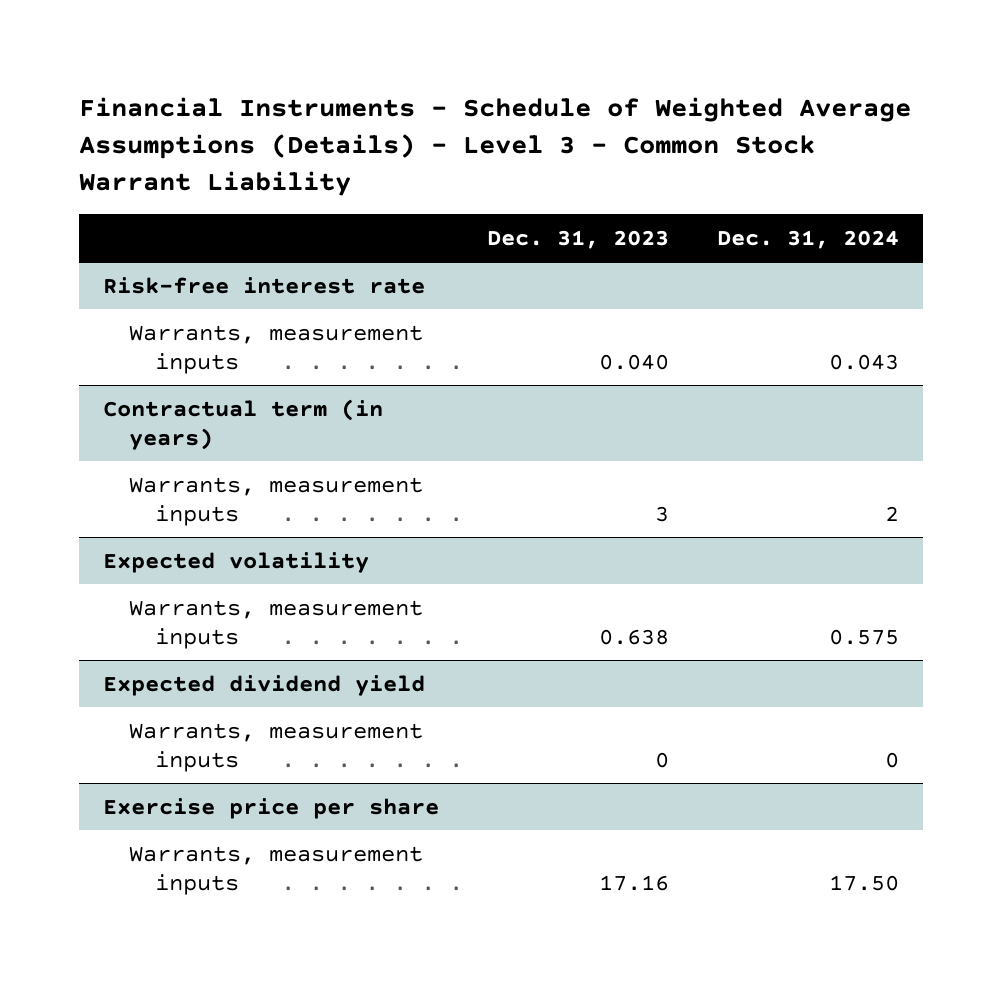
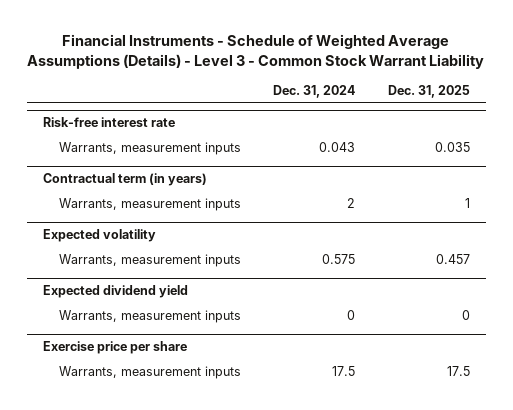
- | Dec. 31, 2023 | Dec. 31, 2024
+ | Dec. 31, 2024 | Dec. 31, 2025
@ Exercise price per share
- Warrants, measurement inputs | 17.16 | 17.50
+ Warrants, measurement inputs | 17.5 | 17.5

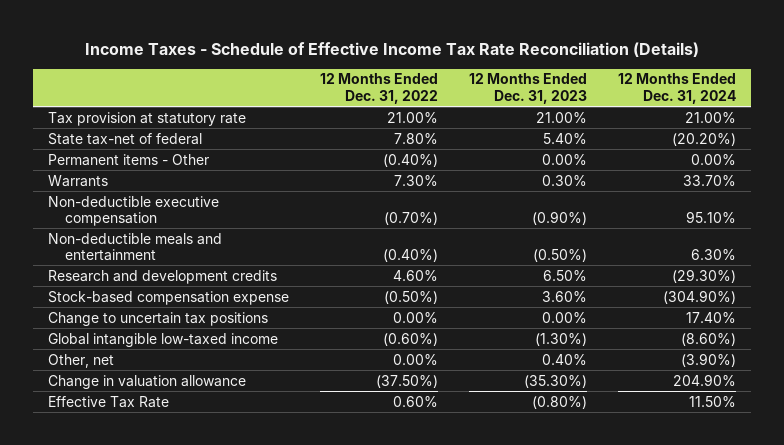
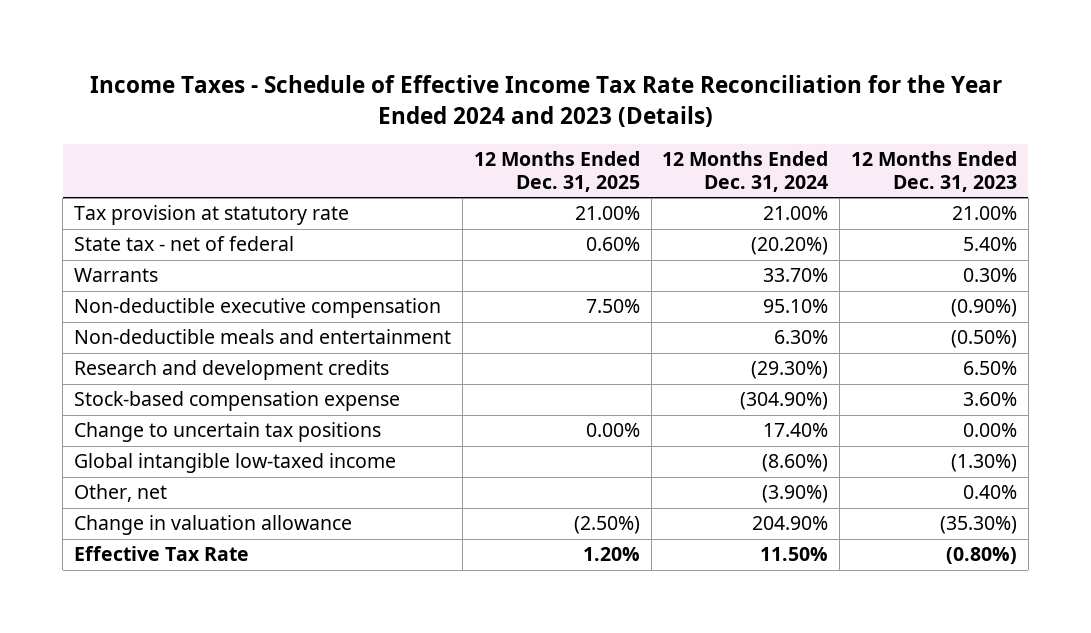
- Income Taxes - Schedule of Effective Income Tax Rate Reconciliation (Details)
+ Income Taxes - Schedule of Effective Income Tax Rate Reconciliation for the Year Ended 2024 and 2023 (Details)
- | 12 Months Ended Dec. 31, 2022 | 12 Months Ended Dec. 31, 2023 | 12 Months Ended Dec. 31, 2024
+ | 12 Months Ended Dec. 31, 2025 | 12 Months Ended Dec. 31, 2024 | 12 Months Ended Dec. 31, 2023
- State tax-net of federal | 7.80% | 5.40% | (20.20%)
- Permanent items - Other | (0.40%) | 0.00% | 0.00%
+ State tax - net of federal | 0.60% | (20.20%) | 5.40%

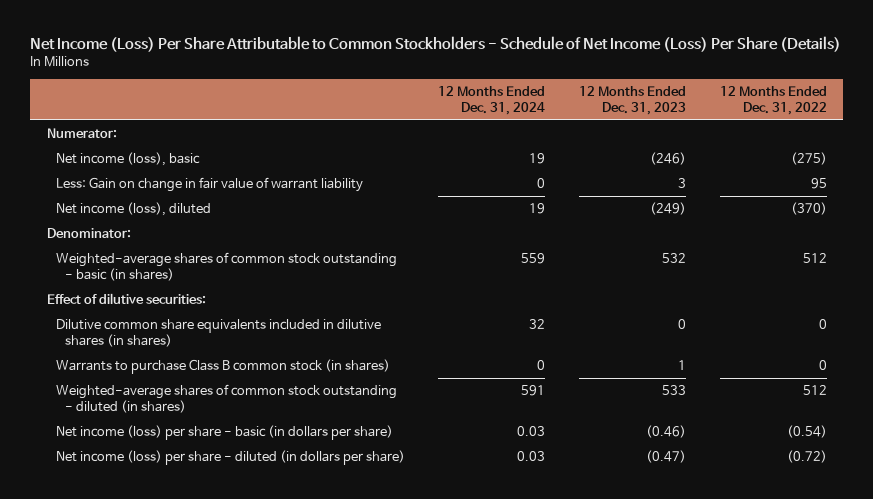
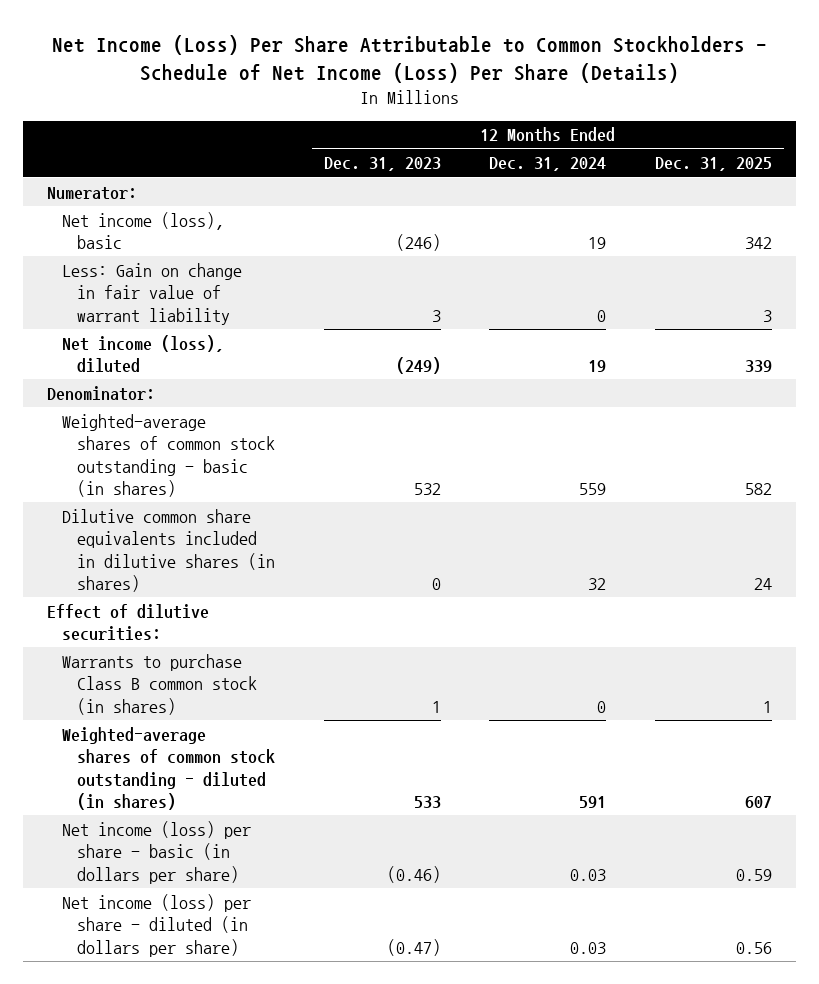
- | 12 Months Ended Dec. 31, 2024 | 12 Months Ended Dec. 31, 2023 | 12 Months Ended Dec. 31, 2022
+ | 12 Months Ended Dec. 31, 2023 | 12 Months Ended Dec. 31, 2024 | 12 Months Ended Dec. 31, 2025
moved down: Effect of dilutive securities:

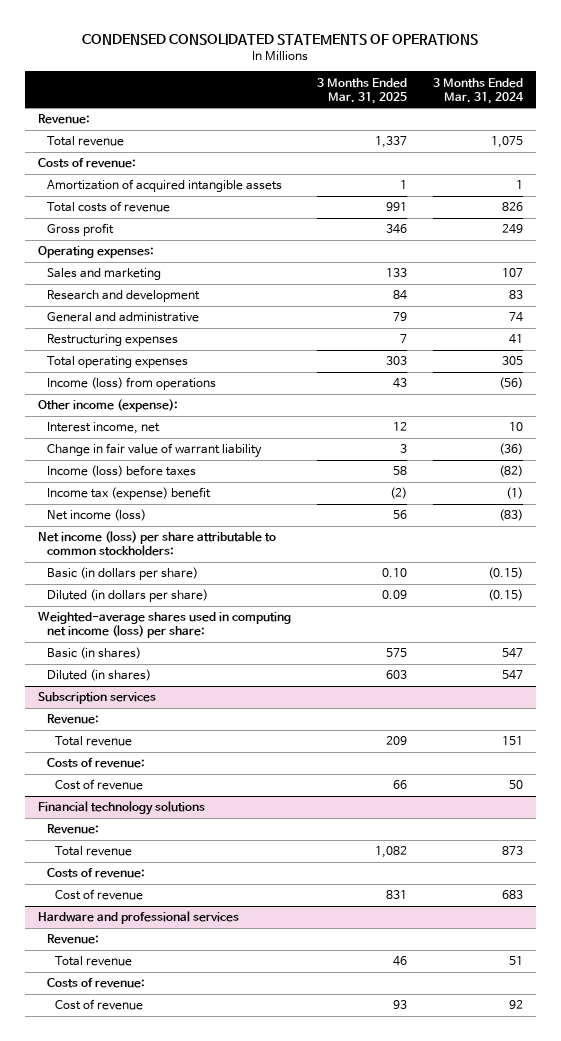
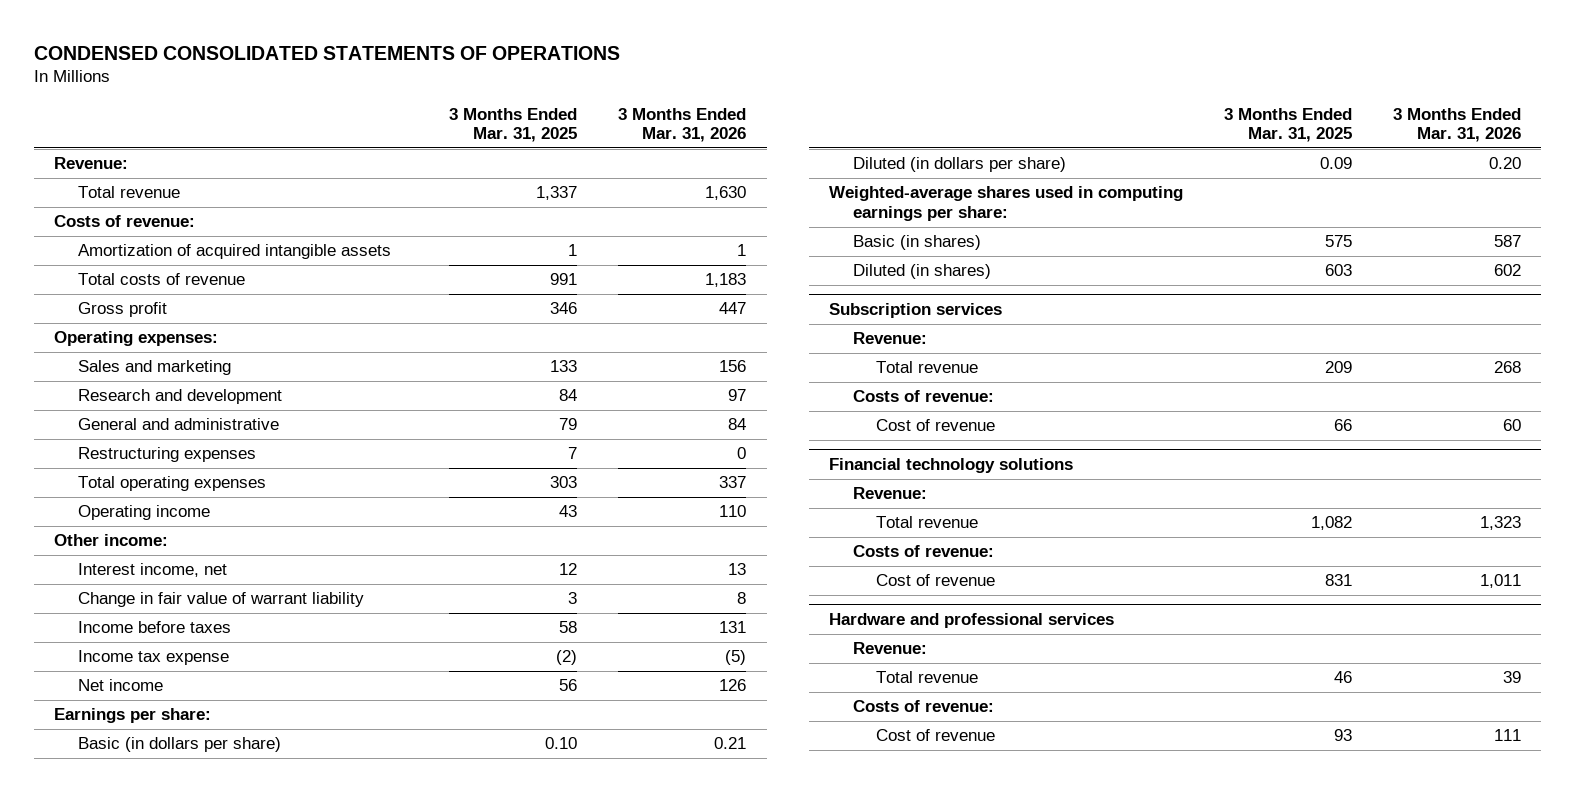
- | 3 Months Ended Mar. 31, 2025 | 3 Months Ended Mar. 31, 2024
+ | 3 Months Ended Mar. 31, 2025 | 3 Months Ended Mar. 31, 2026
- Income (loss) from operations | 43 | (56)
- Other income (expense):
+ Operating income | 43 | 110
+ Other income:
- Income (loss) before taxes | 58 | (82)
- Income tax (expense) benefit | (2) | (1)
- Net income (loss) | 56 | (83)
- Net income (loss) per share attributable to common stockholders:
+ Income before taxes | 58 | 131
+ Income tax expense | (2) | (5)
+ Net income | 56 | 126
+ Earnings per share:
- Weighted-average shares used in computing net income (loss) per share:
+ Weighted-average shares used in computing earnings per share:

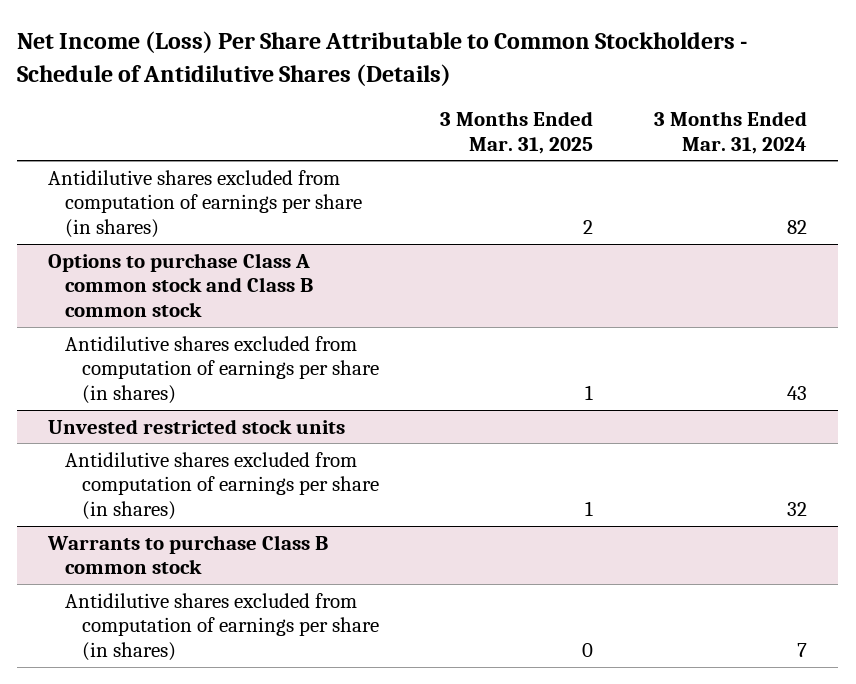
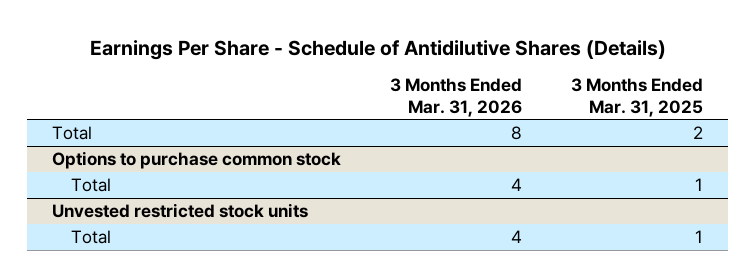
- Net Income (Loss) Per Share Attributable to Common Stockholders - Schedule of Antidilutive Shares (Details)
+ Earnings Per Share - Schedule of Antidilutive Shares (Details)
- | 3 Months Ended Mar. 31, 2025 | 3 Months Ended Mar. 31, 2024
+ | 3 Months Ended Mar. 31, 2026 | 3 Months Ended Mar. 31, 2025
- Antidilutive shares excluded from computation of earnings per share (in shares) | 2 | 82
- Options to purchase Class A common stock and Class B common stock
- Antidilutive shares excluded from computation of earnings per share (in shares) | 1 | 43
+ Total | 8 | 2
+ Options to purchase common stock
+ Total | 4 | 1
@ Unvested restricted stock units
- Antidilutive shares excluded from computation of earnings per share (in shares) | 1 | 32
- Warrants to purchase Class B common stock
- Antidilutive shares excluded from computation of earnings per share (in shares) | 0 | 7
@ Unvested restricted stock units
+ Total | 4 | 1

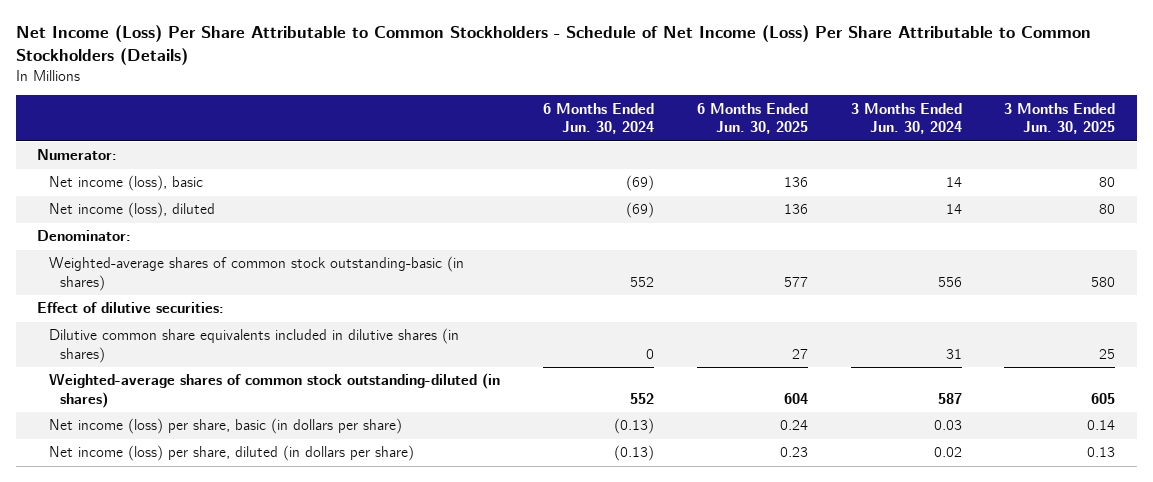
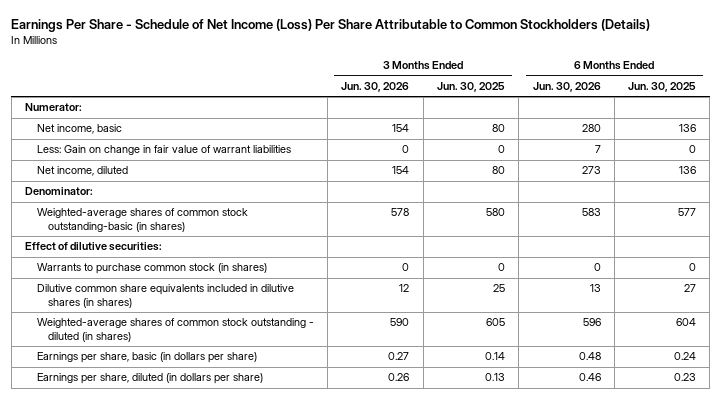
- Net Income (Loss) Per Share Attributable to Common Stockholders - Schedule of Net Income (Loss) Per Share Attributable to Common Stockholders (Details)
+ Earnings Per Share - Schedule of Net Income (Loss) Per Share Attributable to Common Stockholders (Details)
- | 6 Months Ended Jun. 30, 2024 | 6 Months Ended Jun. 30, 2025 | 3 Months Ended Jun. 30, 2024 | 3 Months Ended Jun. 30, 2025
+ | 3 Months Ended Jun. 30, 2026 | 3 Months Ended Jun. 30, 2025 | 6 Months Ended Jun. 30, 2026 | 6 Months Ended Jun. 30, 2025
- Net income (loss), basic | (69) | 136 | 14 | 80
- Net income (loss), diluted | (69) | 136 | 14 | 80
+ Net income, basic | 154 | 80 | 280 | 136
+ Less: Gain on change in fair value of warrant liabilities | 0 | 0 | 7 | 0
+ Net income, diluted | 154 | 80 | 273 | 136
+ Warrants to purchase common stock (in shares) | 0 | 0 | 0 | 0
- Weighted-average shares of common stock outstanding-diluted (in shares) | 552 | 604 | 587 | 605
- Net income (loss) per share, basic (in dollars per share) | (0.13) | 0.24 | 0.03 | 0.14
- Net income (loss) per share, diluted (in dollars per share) | (0.13) | 0.23 | 0.02 | 0.13
+ Weighted-average shares of common stock outstanding - diluted (in shares) | 590 | 605 | 596 | 604
+ Earnings per share, basic (in dollars per share) | 0.27 | 0.14 | 0.48 | 0.24
+ Earnings per share, diluted (in dollars per share) | 0.26 | 0.13 | 0.46 | 0.23

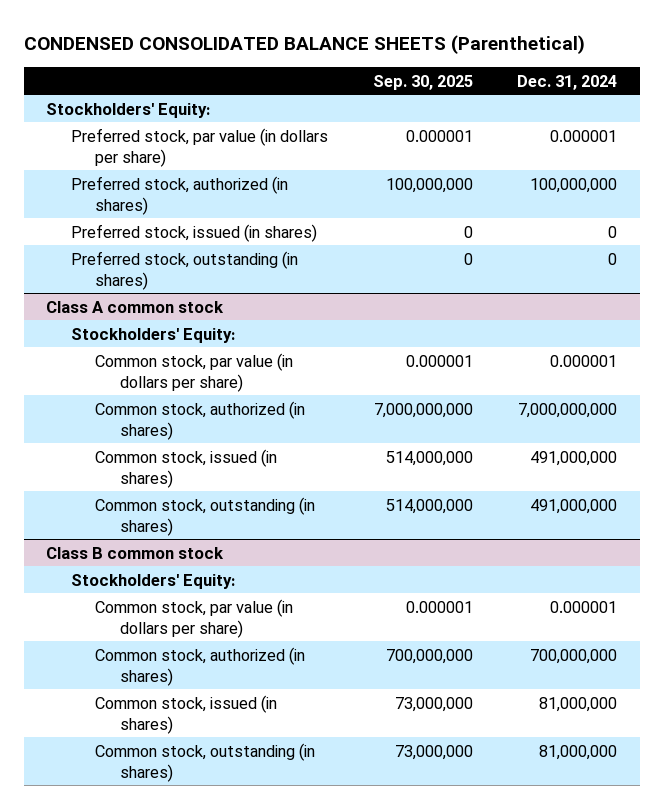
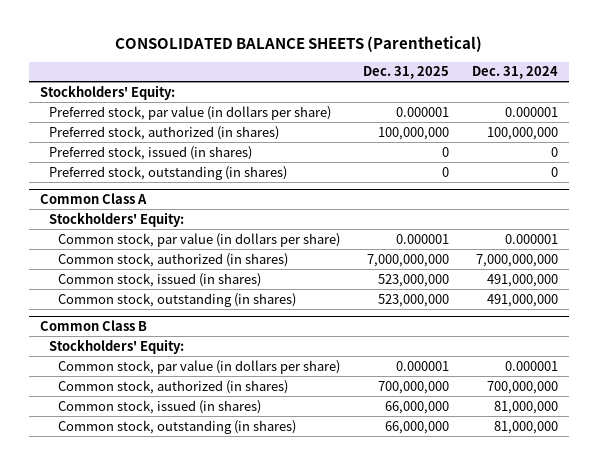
- CONDENSED CONSOLIDATED BALANCE SHEETS (Parenthetical)
+ CONSOLIDATED BALANCE SHEETS (Parenthetical)
- | Sep. 30, 2025 | Dec. 31, 2024
+ | Dec. 31, 2025 | Dec. 31, 2024
- Class A common stock
+ Common Class A
- Class B common stock
+ Common Class B

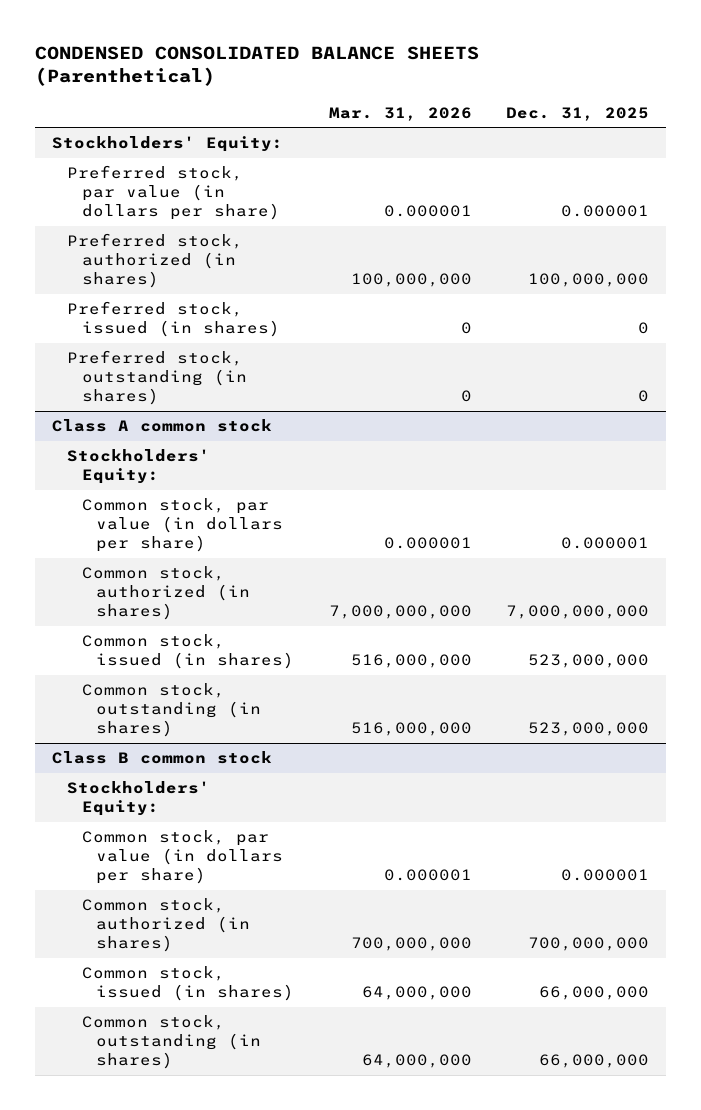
- CONSOLIDATED BALANCE SHEETS (Parenthetical)
+ CONDENSED CONSOLIDATED BALANCE SHEETS (Parenthetical)
- | Dec. 31, 2025 | Dec. 31, 2024
+ | Mar. 31, 2026 | Dec. 31, 2025
- Common Class A
+ Class A common stock
- Common Class B
+ Class B common stock

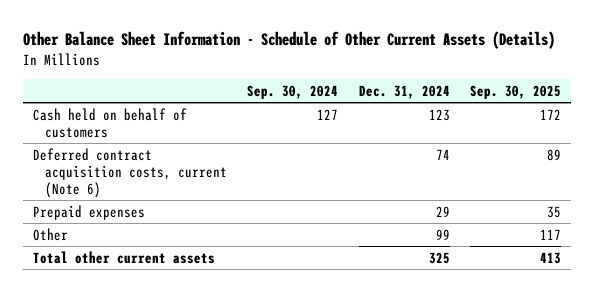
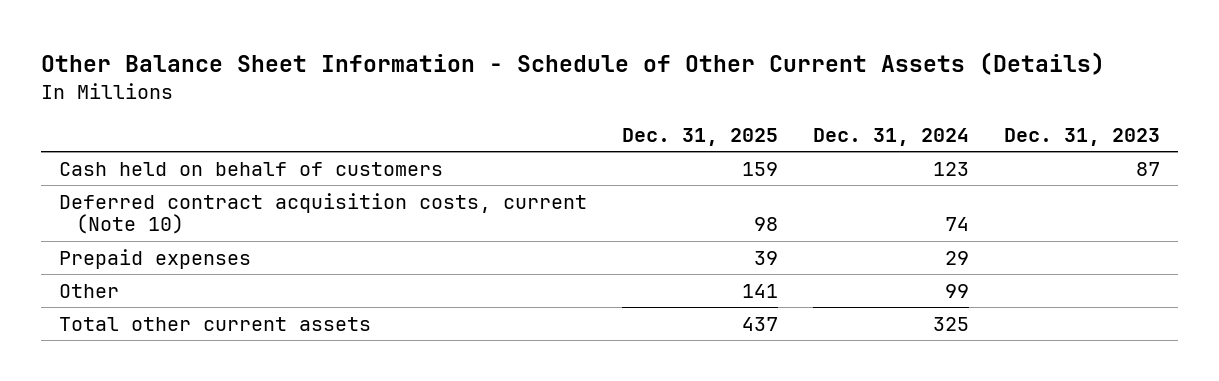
- | Sep. 30, 2024 | Dec. 31, 2024 | Sep. 30, 2025
+ | Dec. 31, 2025 | Dec. 31, 2024 | Dec. 31, 2023
- Deferred contract acquisition costs, current (Note 6) | | 74 | 89
+ Deferred contract acquisition costs, current (Note 10) | 98 | 74 |

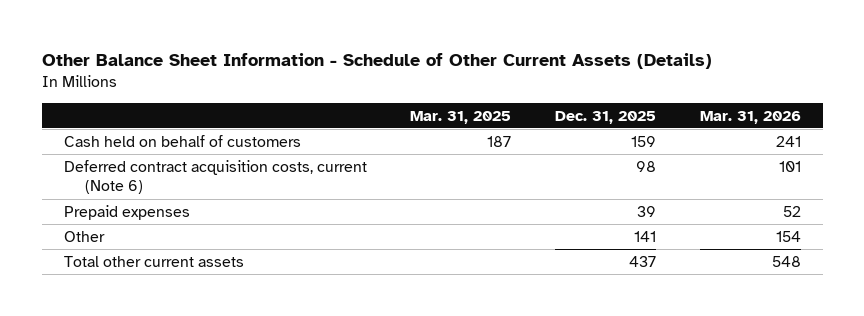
- | Dec. 31, 2025 | Dec. 31, 2024 | Dec. 31, 2023
+ | Mar. 31, 2025 | Dec. 31, 2025 | Mar. 31, 2026
- Deferred contract acquisition costs, current (Note 10) | 98 | 74 |
+ Deferred contract acquisition costs, current (Note 6) | | 98 | 101

